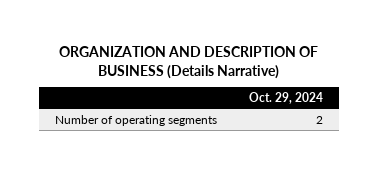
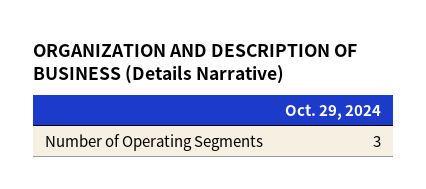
- Number of operating segments | 2
+ Number of Operating Segments | 3

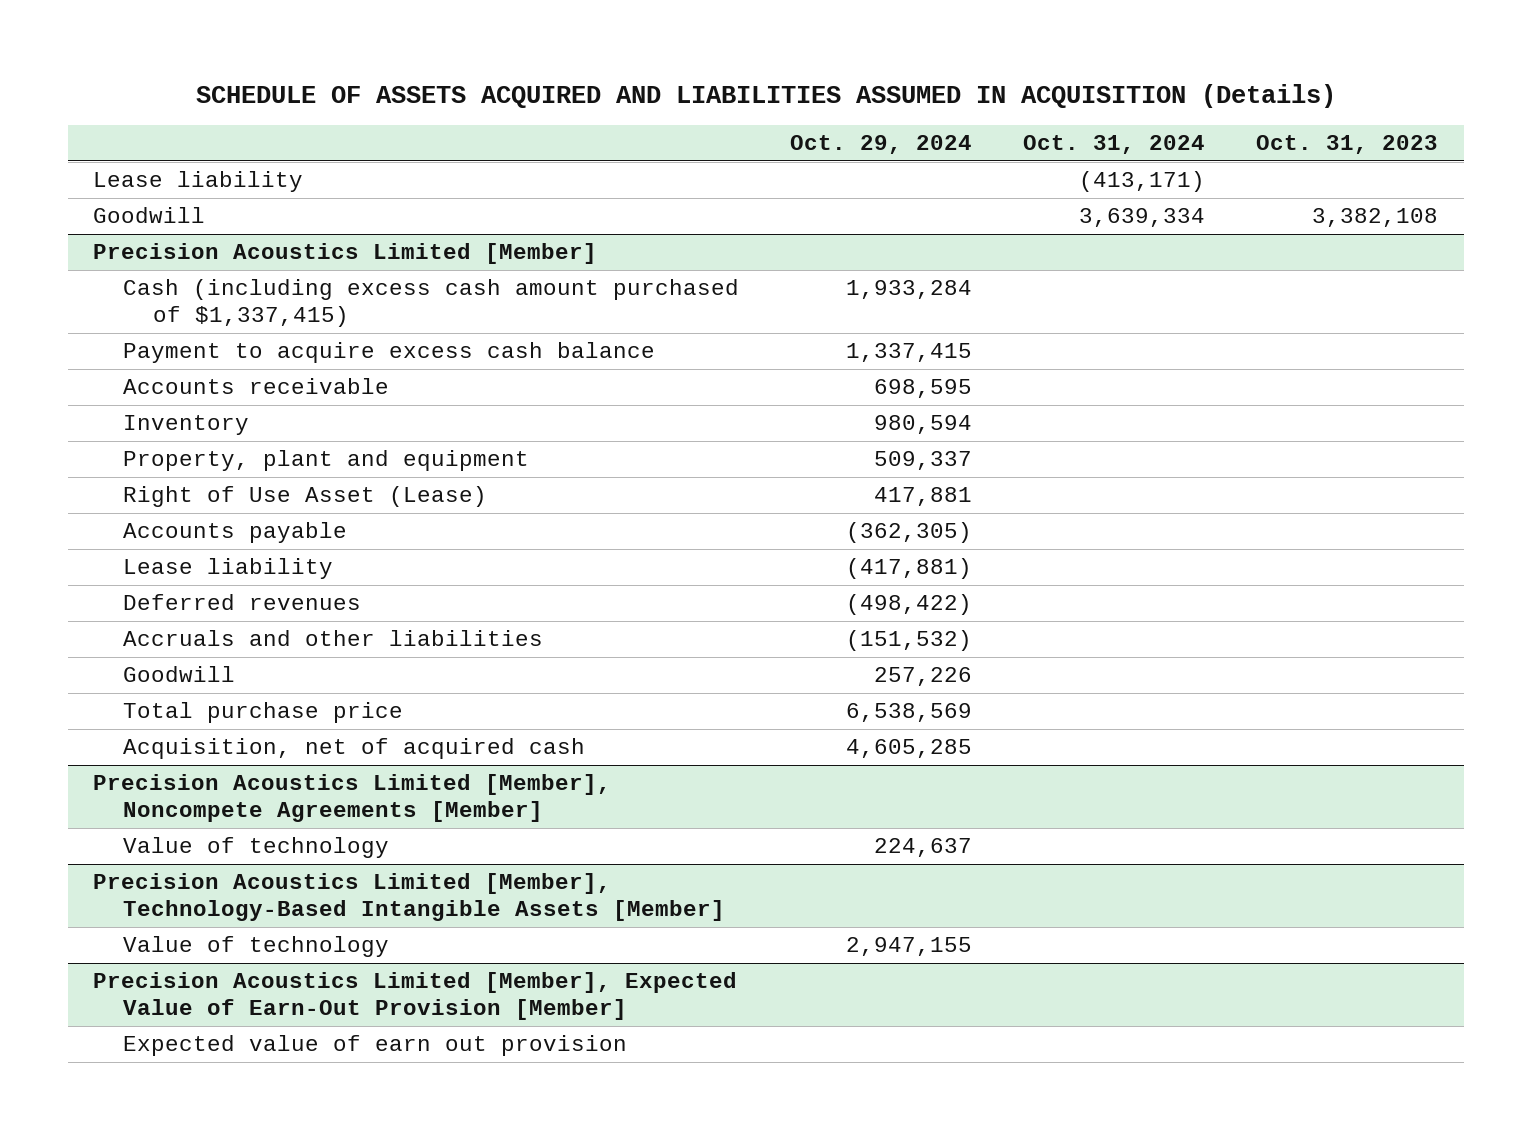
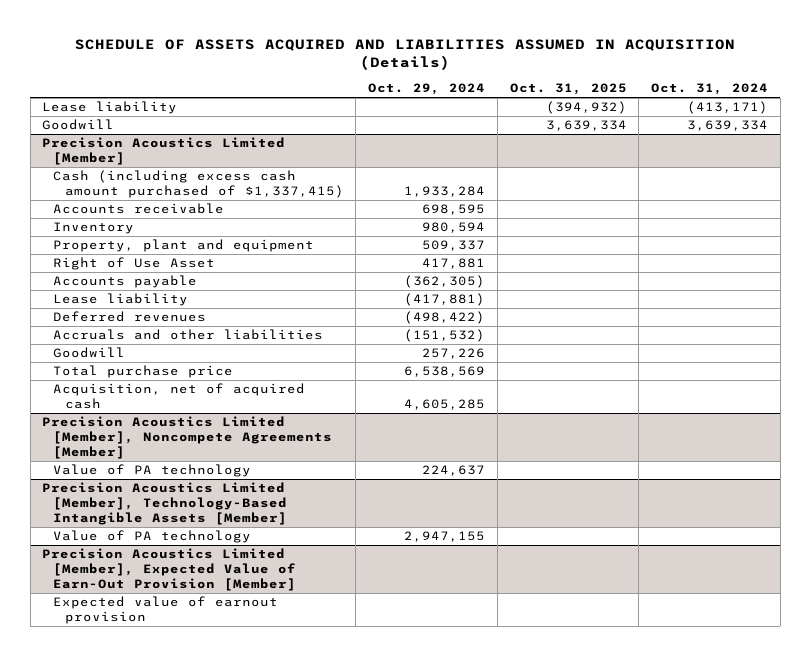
- | Oct. 29, 2024 | Oct. 31, 2024 | Oct. 31, 2023
+ | Oct. 29, 2024 | Oct. 31, 2025 | Oct. 31, 2024
@ Precision Acoustics Limited [Member]
- Payment to acquire excess cash balance | 1,337,415 | |
- Right of Use Asset (Lease) | 417,881 | |
+ Right of Use Asset | 417,881 | |
@ Precision Acoustics Limited [Member], Noncompete Agreements [Member]
- Value of technology | 224,637 | |
+ Value of PA technology | 224,637 | |
@ Precision Acoustics Limited [Member], Technology-Based Intangible Assets [Member]
- Value of technology | 2,947,155 | |
+ Value of PA technology | 2,947,155 | |
@ Precision Acoustics Limited [Member], Expected Value of Earn-Out Provision [Member]
- Expected value of earn out provision
+ Expected value of earnout provision

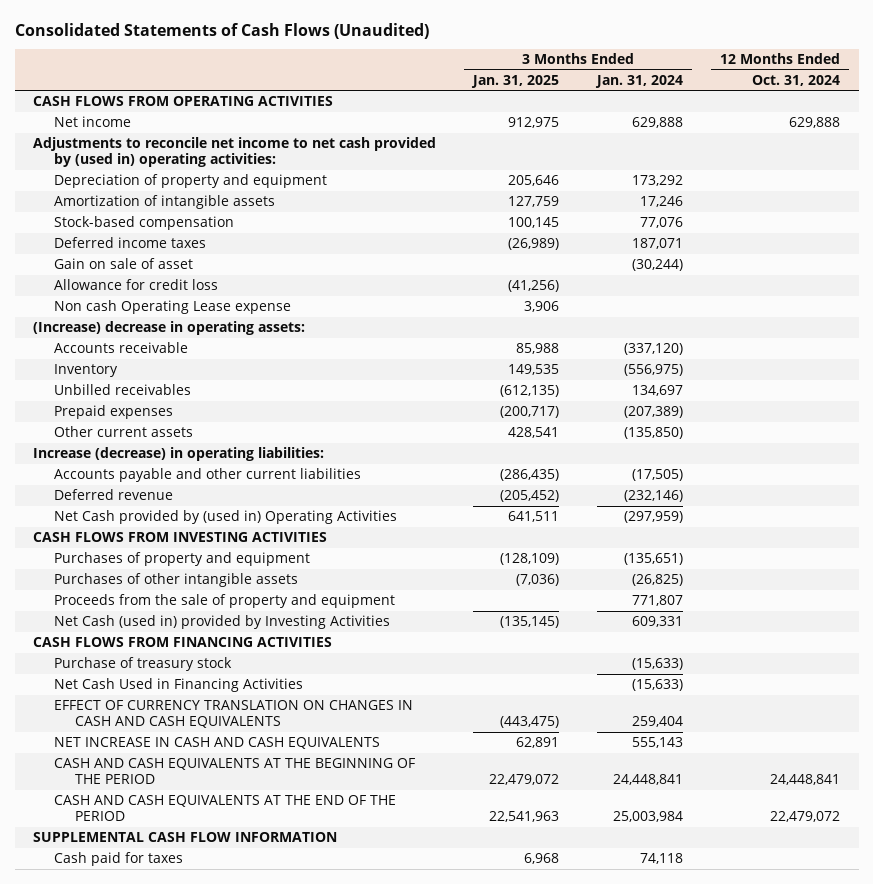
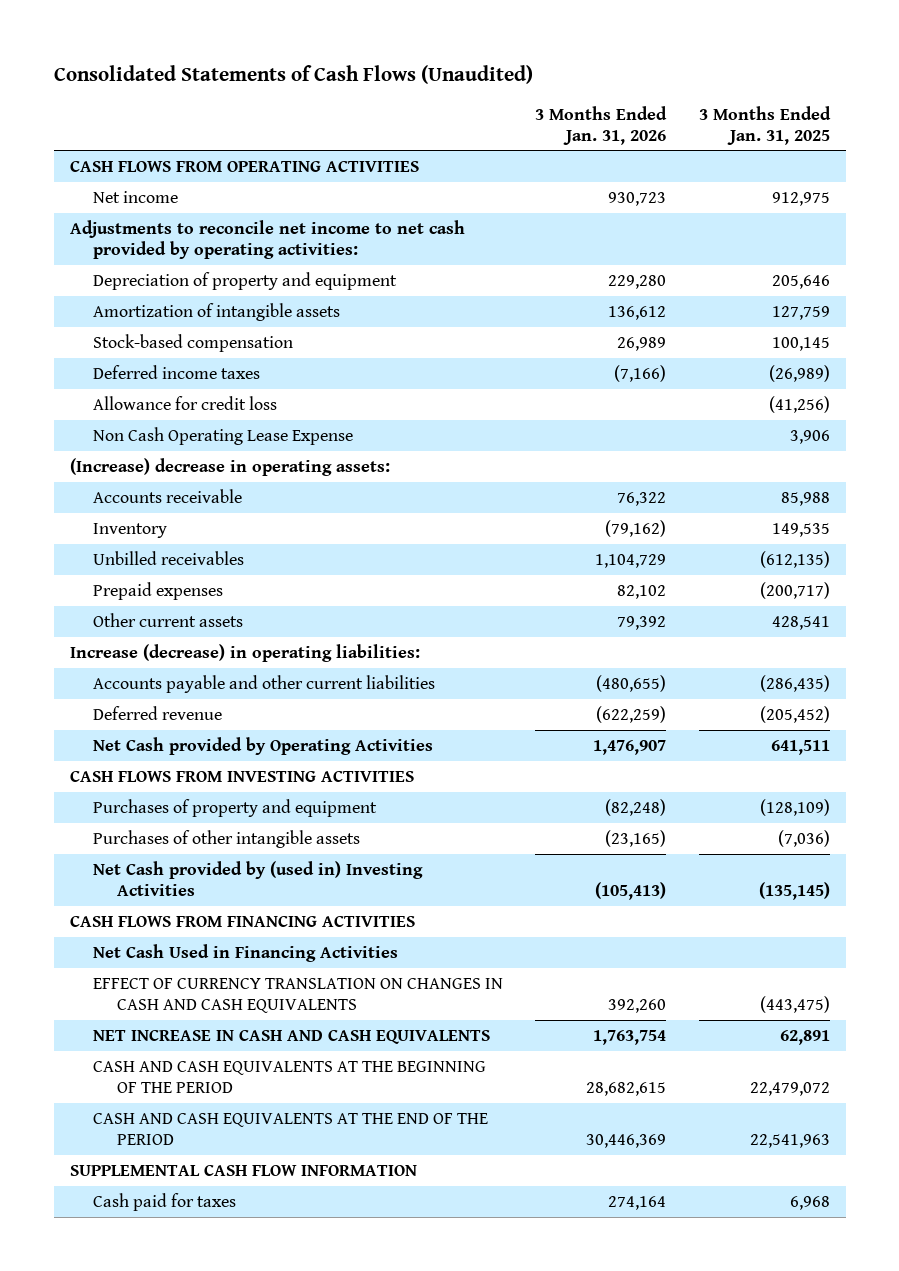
- | 3 Months Ended Jan. 31, 2025 | 3 Months Ended Jan. 31, 2024 | 12 Months Ended Oct. 31, 2024
+ | 3 Months Ended Jan. 31, 2026 | 3 Months Ended Jan. 31, 2025
- Adjustments to reconcile net income to net cash provided by (used in) operating activities:
+ Adjustments to reconcile net income to net cash provided by operating activities:
- Gain on sale of asset | | (30,244) |
- Non cash Operating Lease expense | 3,906 | |
+ Non Cash Operating Lease Expense | | 3,906
- Net Cash provided by (used in) Operating Activities | 641,511 | (297,959) |
+ Net Cash provided by Operating Activities | 1,476,907 | 641,511
- Proceeds from the sale of property and equipment | | 771,807 |
- Net Cash (used in) provided by Investing Activities | (135,145) | 609,331 |
+ Net Cash provided by (used in) Investing Activities | (105,413) | (135,145)
- Purchase of treasury stock | | (15,633) |

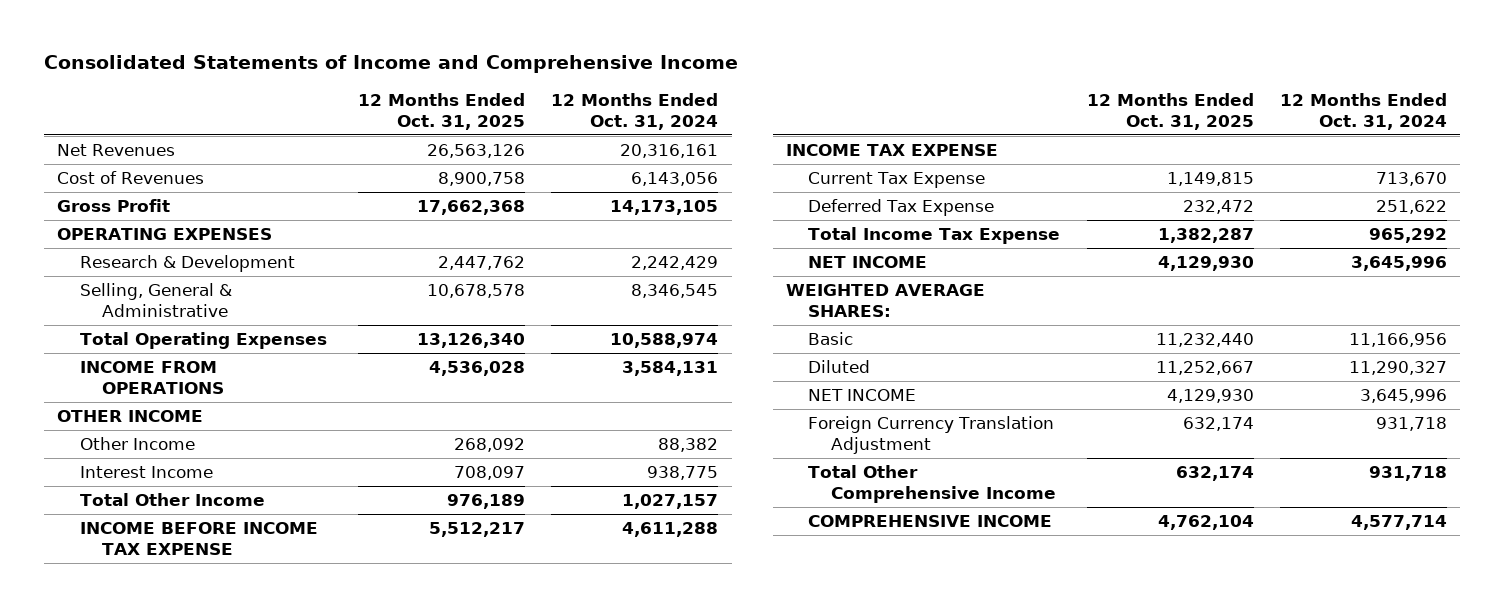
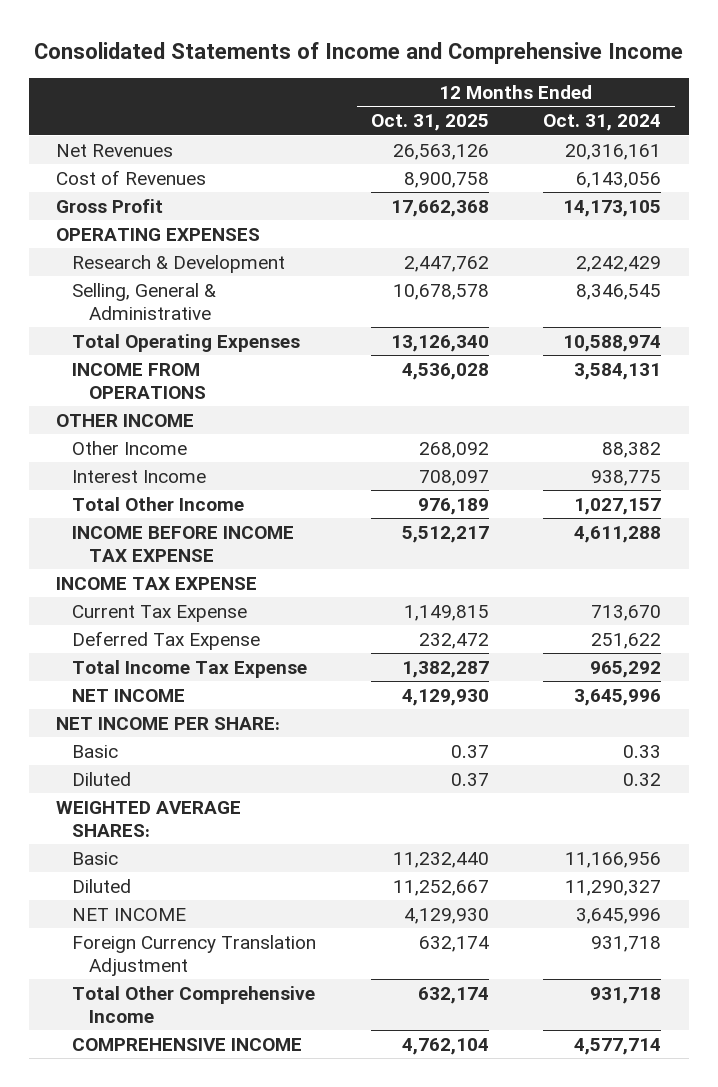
+ NET INCOME PER SHARE:
+ Basic | 0.37 | 0.33
+ Diluted | 0.37 | 0.32

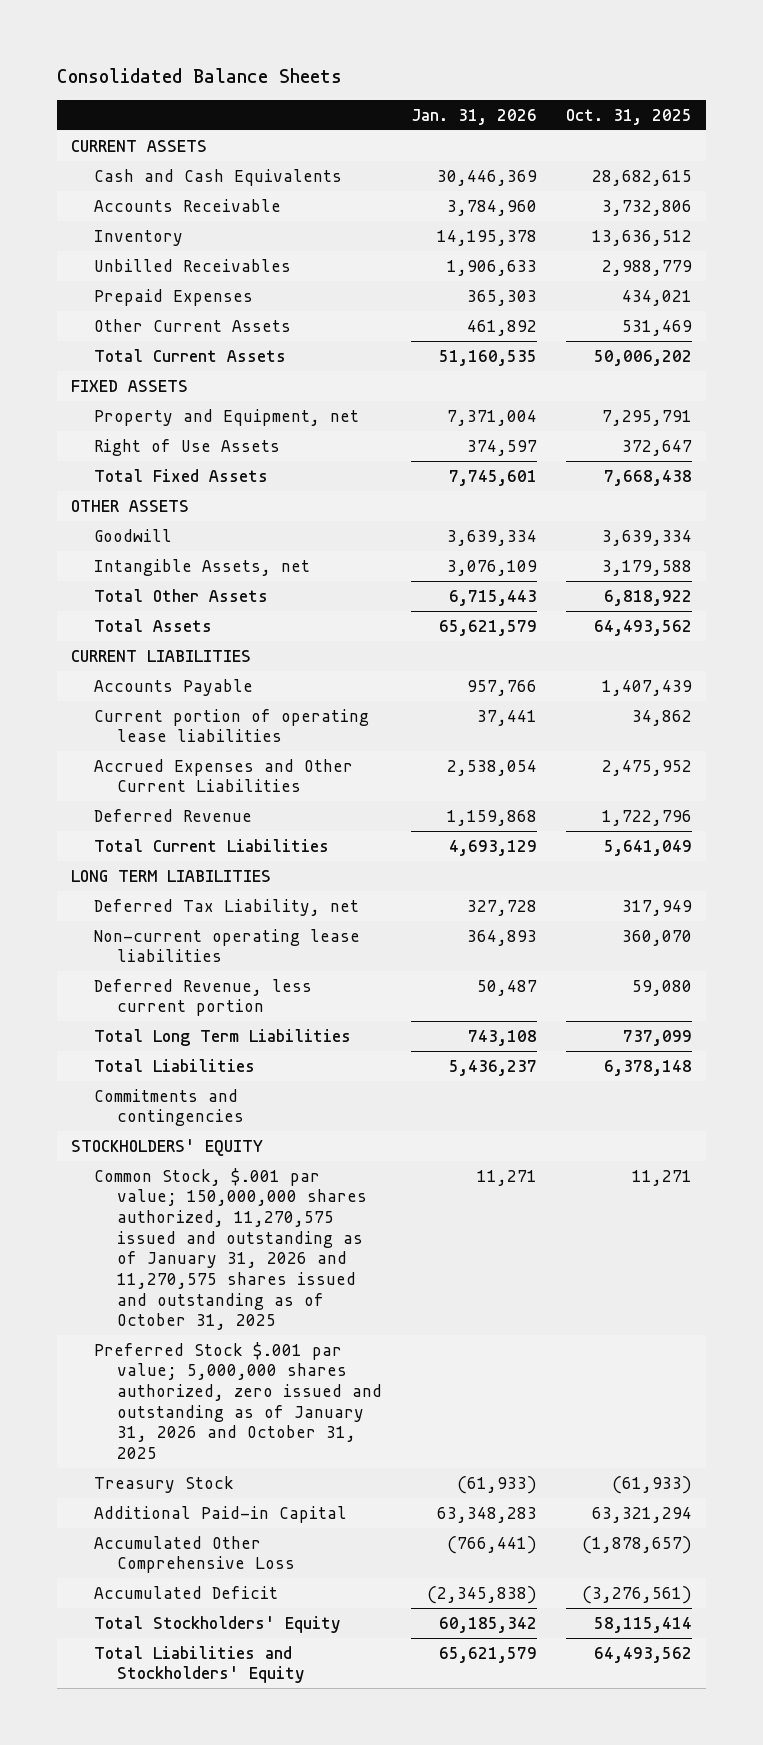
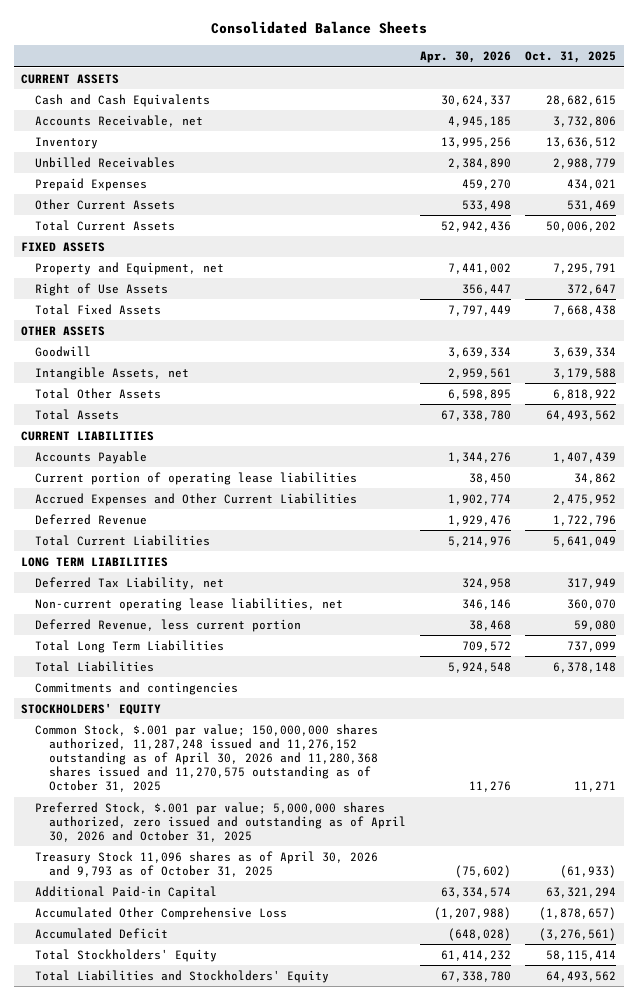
- | Jan. 31, 2026 | Oct. 31, 2025
+ | Apr. 30, 2026 | Oct. 31, 2025
- Accounts Receivable | 3,784,960 | 3,732,806
+ Accounts Receivable, net | 4,945,185 | 3,732,806
- Non-current operating lease liabilities | 364,893 | 360,070
+ Non-current operating lease liabilities, net | 346,146 | 360,070
- Common Stock, $.001 par value; 150,000,000 shares authorized, 11,270,575 issued and outstanding as of January 31, 2026 and 11,270,575 shares issued and outstanding as of October 31, 2025 | 11,271 | 11,271
- Preferred Stock $.001 par value; 5,000,000 shares authorized, zero issued and outstanding as of January 31, 2026 and October 31, 2025
- Treasury Stock | (61,933) | (61,933)
+ Common Stock, $.001 par value; 150,000,000 shares authorized, 11,287,248 issued and 11,276,152 outstanding as of April 30, 2026 and 11,280,368 shares issued and 11,270,575 outstanding as of October 31, 2025 | 11,276 | 11,271
+ Preferred Stock, $.001 par value; 5,000,000 shares authorized, zero issued and outstanding as of April 30, 2026 and October 31, 2025
+ Treasury Stock 11,096 shares as of April 30, 2026 and 9,793 as of October 31, 2025 | (75,602) | (61,933)

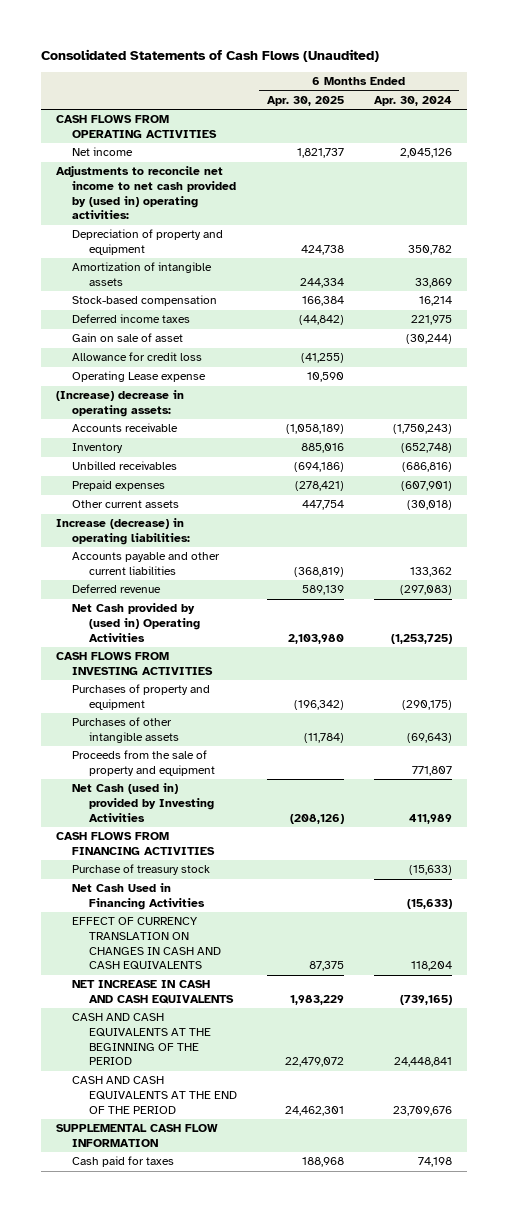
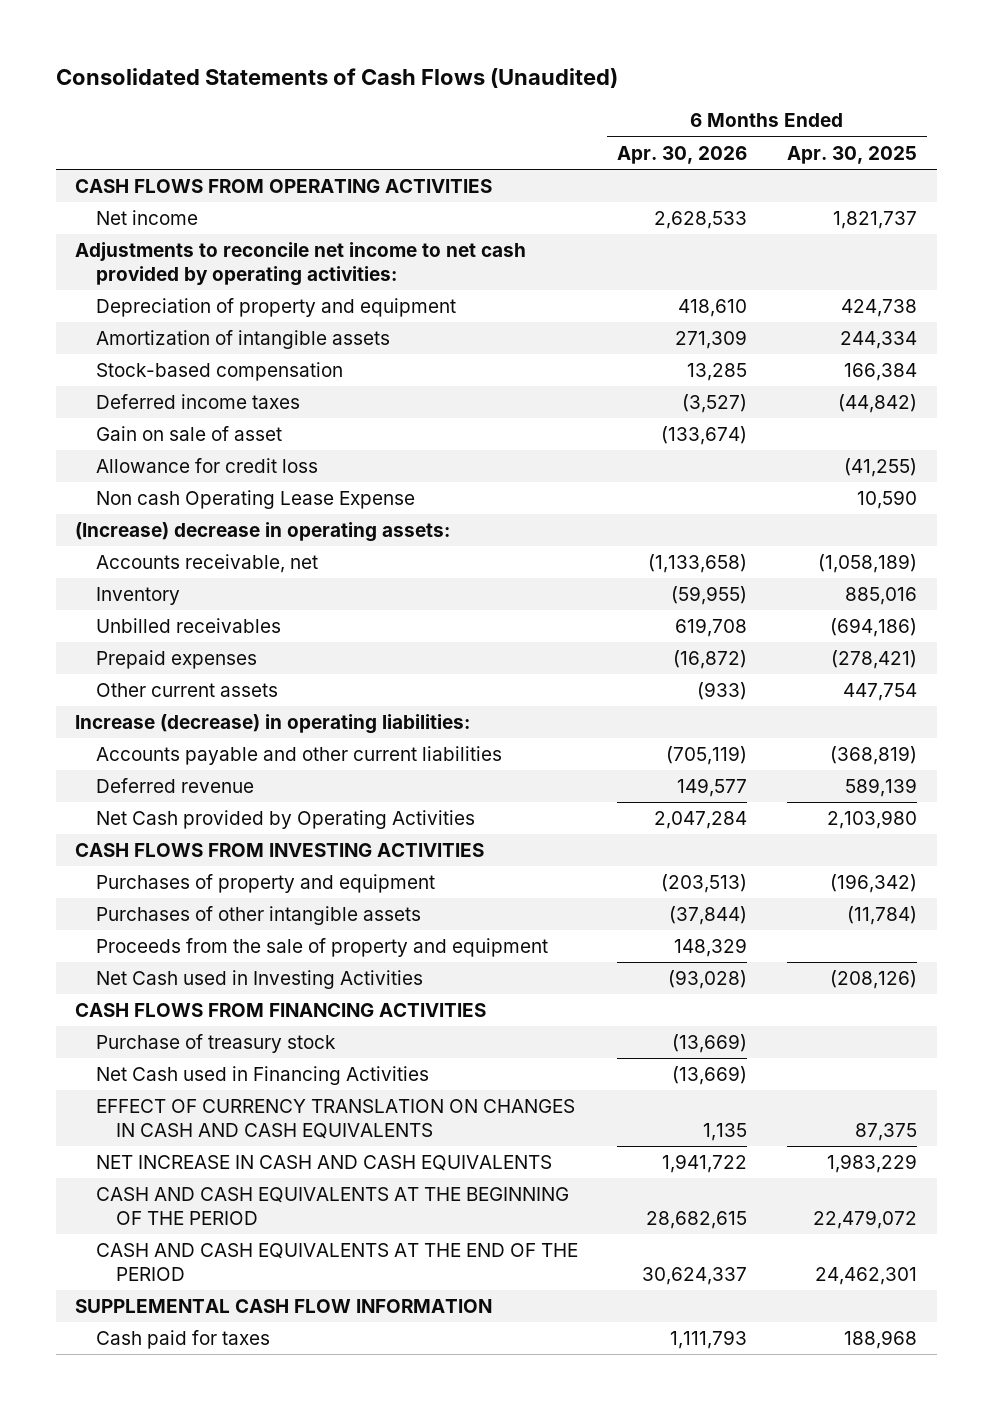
- | 6 Months Ended Apr. 30, 2025 | 6 Months Ended Apr. 30, 2024
+ | 6 Months Ended Apr. 30, 2026 | 6 Months Ended Apr. 30, 2025
- Adjustments to reconcile net income to net cash provided by (used in) operating activities:
+ Adjustments to reconcile net income to net cash provided by operating activities:
- Operating Lease expense | 10,590 |
+ Non cash Operating Lease Expense | | 10,590
- Accounts receivable | (1,058,189) | (1,750,243)
+ Accounts receivable, net | (1,133,658) | (1,058,189)
- Net Cash provided by (used in) Operating Activities | 2,103,980 | (1,253,725)
+ Net Cash provided by Operating Activities | 2,047,284 | 2,103,980
- Net Cash (used in) provided by Investing Activities | (208,126) | 411,989
+ Net Cash used in Investing Activities | (93,028) | (208,126)
- Net Cash Used in Financing Activities | | (15,633)
+ Net Cash used in Financing Activities | (13,669) |

